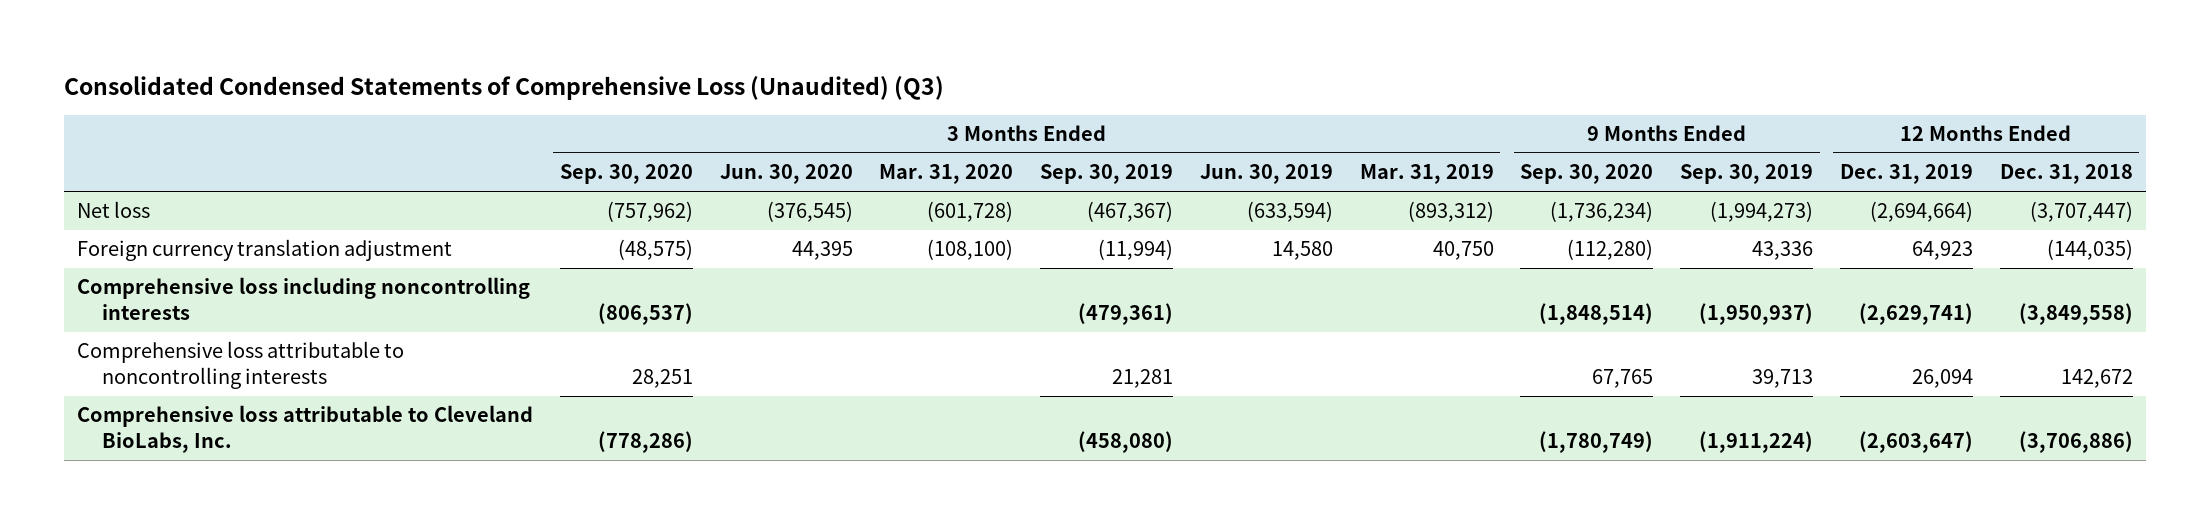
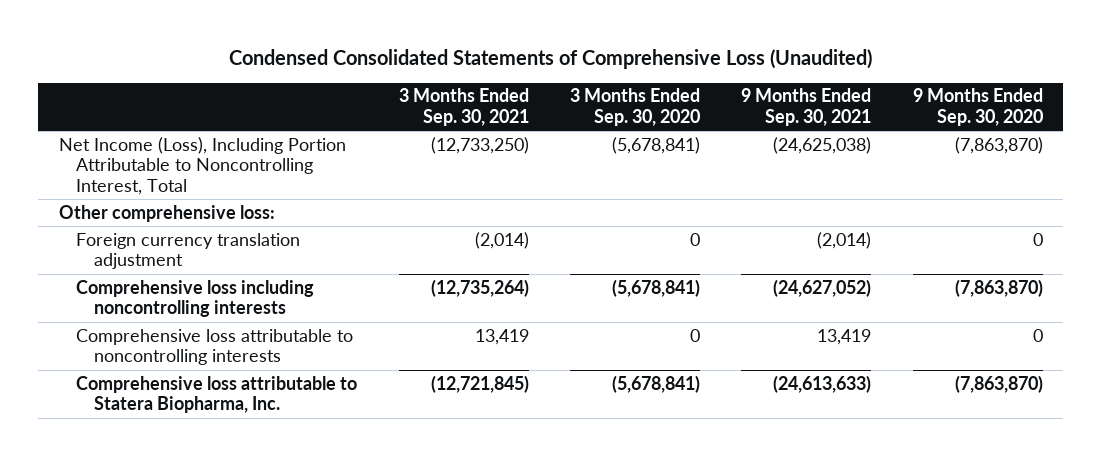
- Consolidated Condensed Statements of Comprehensive Loss (Unaudited) (Q3)
+ Condensed Consolidated Statements of Comprehensive Loss (Unaudited)
- | 3 Months Ended Sep. 30, 2020 | 3 Months Ended Jun. 30, 2020 | 3 Months Ended Mar. 31, 2020 | 3 Months Ended Sep. 30, 2019 | 3 Months Ended Jun. 30, 2019 | 3 Months Ended Mar. 31, 2019 | 9 Months Ended Sep. 30, 2020 | 9 Months Ended Sep. 30, 2019 | 12 Months Ended Dec. 31, 2019 | 12 Months Ended Dec. 31, 2018
+ | 3 Months Ended Sep. 30, 2021 | 3 Months Ended Sep. 30, 2020 | 9 Months Ended Sep. 30, 2021 | 9 Months Ended Sep. 30, 2020
- Net loss | (757,962) | (376,545) | (601,728) | (467,367) | (633,594) | (893,312) | (1,736,234) | (1,994,273) | (2,694,664) | (3,707,447)
- Foreign currency translation adjustment | (48,575) | 44,395 | (108,100) | (11,994) | 14,580 | 40,750 | (112,280) | 43,336 | 64,923 | (144,035)
- Comprehensive loss including noncontrolling interests | (806,537) | | | (479,361) | | | (1,848,514) | (1,950,937) | (2,629,741) | (3,849,558)
- Comprehensive loss attributable to noncontrolling interests | 28,251 | | | 21,281 | | | 67,765 | 39,713 | 26,094 | 142,672
- Comprehensive loss attributable to Cleveland BioLabs, Inc. | (778,286) | | | (458,080) | | | (1,780,749) | (1,911,224) | (2,603,647) | (3,706,886)
+ Net Income (Loss), Including Portion Attributable to Noncontrolling Interest, Total | (12,733,250) | (5,678,841) | (24,625,038) | (7,863,870)
+ Other comprehensive loss:
+ Foreign currency translation adjustment | (2,014) | 0 | (2,014) | 0
+ Comprehensive loss including noncontrolling interests | (12,735,264) | (5,678,841) | (24,627,052) | (7,863,870)
+ Comprehensive loss attributable to noncontrolling interests | 13,419 | 0 | 13,419 | 0
+ Comprehensive loss attributable to Statera Biopharma, Inc. | (12,721,845) | (5,678,841) | (24,613,633) | (7,863,870)

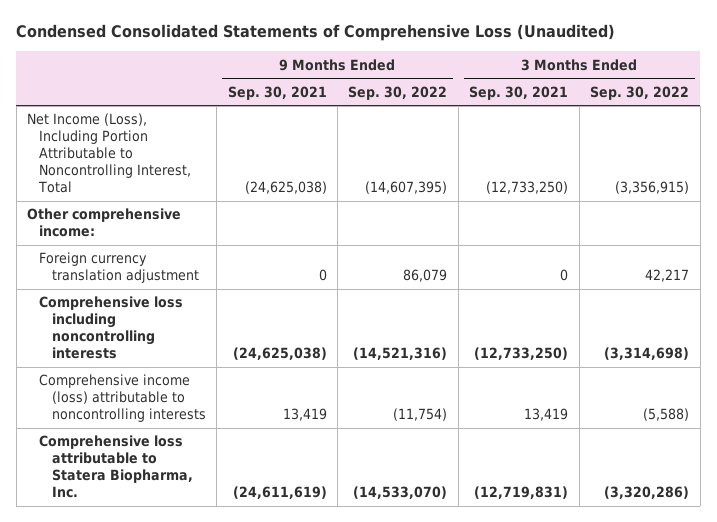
- | 3 Months Ended Sep. 30, 2021 | 3 Months Ended Sep. 30, 2020 | 9 Months Ended Sep. 30, 2021 | 9 Months Ended Sep. 30, 2020
+ | 9 Months Ended Sep. 30, 2021 | 9 Months Ended Sep. 30, 2022 | 3 Months Ended Sep. 30, 2021 | 3 Months Ended Sep. 30, 2022
- Other comprehensive loss:
- Foreign currency translation adjustment | (2,014) | 0 | (2,014) | 0
- Comprehensive loss including noncontrolling interests | (12,735,264) | (5,678,841) | (24,627,052) | (7,863,870)
- Comprehensive loss attributable to noncontrolling interests | 13,419 | 0 | 13,419 | 0
- Comprehensive loss attributable to Statera Biopharma, Inc. | (12,721,845) | (5,678,841) | (24,613,633) | (7,863,870)
+ Other comprehensive income:
+ Foreign currency translation adjustment | 0 | 86,079 | 0 | 42,217
+ Comprehensive loss including noncontrolling interests | (24,625,038) | (14,521,316) | (12,733,250) | (3,314,698)
+ Comprehensive income (loss) attributable to noncontrolling interests | 13,419 | (11,754) | 13,419 | (5,588)
+ Comprehensive loss attributable to Statera Biopharma, Inc. | (24,611,619) | (14,533,070) | (12,719,831) | (3,320,286)

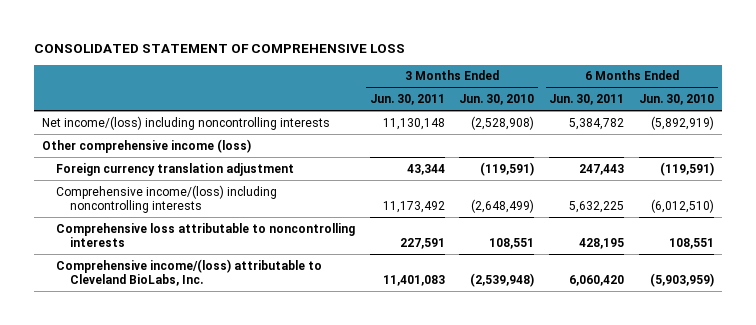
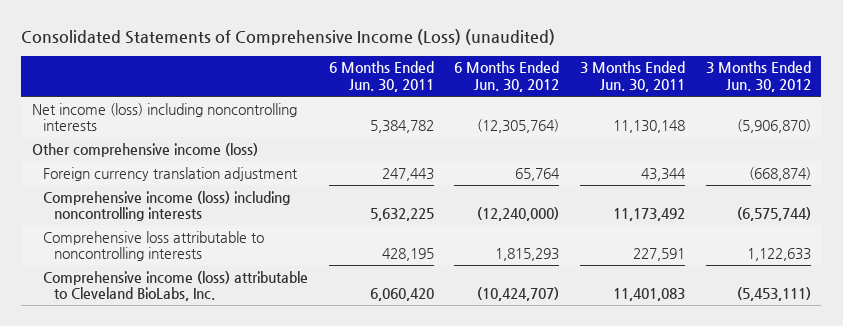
- CONSOLIDATED STATEMENT OF COMPREHENSIVE LOSS
+ Consolidated Statements of Comprehensive Income (Loss) (unaudited)
- | 3 Months Ended Jun. 30, 2011 | 3 Months Ended Jun. 30, 2010 | 6 Months Ended Jun. 30, 2011 | 6 Months Ended Jun. 30, 2010
+ | 6 Months Ended Jun. 30, 2011 | 6 Months Ended Jun. 30, 2012 | 3 Months Ended Jun. 30, 2011 | 3 Months Ended Jun. 30, 2012
- Net income/(loss) including noncontrolling interests | 11,130,148 | (2,528,908) | 5,384,782 | (5,892,919)
+ Net income (loss) including noncontrolling interests | 5,384,782 | (12,305,764) | 11,130,148 | (5,906,870)
- Comprehensive income/(loss) including noncontrolling interests | 11,173,492 | (2,648,499) | 5,632,225 | (6,012,510)
+ Comprehensive income (loss) including noncontrolling interests | 5,632,225 | (12,240,000) | 11,173,492 | (6,575,744)
- Comprehensive income/(loss) attributable to Cleveland BioLabs, Inc. | 11,401,083 | (2,539,948) | 6,060,420 | (5,903,959)
+ Comprehensive income (loss) attributable to Cleveland BioLabs, Inc. | 6,060,420 | (10,424,707) | 11,401,083 | (5,453,111)

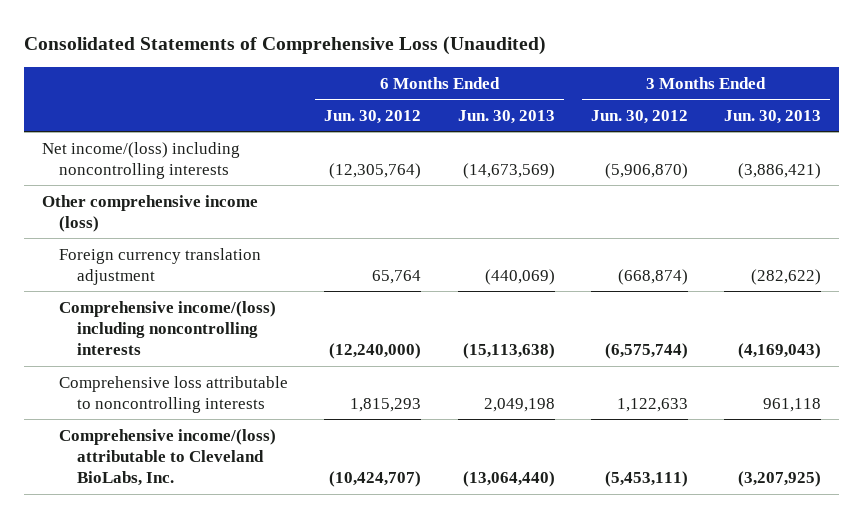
- Consolidated Statements of Comprehensive Income (Loss) (unaudited)
+ Consolidated Statements of Comprehensive Loss (Unaudited)
- | 6 Months Ended Jun. 30, 2011 | 6 Months Ended Jun. 30, 2012 | 3 Months Ended Jun. 30, 2011 | 3 Months Ended Jun. 30, 2012
+ | 6 Months Ended Jun. 30, 2012 | 6 Months Ended Jun. 30, 2013 | 3 Months Ended Jun. 30, 2012 | 3 Months Ended Jun. 30, 2013
- Net income (loss) including noncontrolling interests | 5,384,782 | (12,305,764) | 11,130,148 | (5,906,870)
+ Net income/(loss) including noncontrolling interests | (12,305,764) | (14,673,569) | (5,906,870) | (3,886,421)
- Comprehensive income (loss) including noncontrolling interests | 5,632,225 | (12,240,000) | 11,173,492 | (6,575,744)
+ Comprehensive income/(loss) including noncontrolling interests | (12,240,000) | (15,113,638) | (6,575,744) | (4,169,043)
- Comprehensive income (loss) attributable to Cleveland BioLabs, Inc. | 6,060,420 | (10,424,707) | 11,401,083 | (5,453,111)
+ Comprehensive income/(loss) attributable to Cleveland BioLabs, Inc. | (10,424,707) | (13,064,440) | (5,453,111) | (3,207,925)

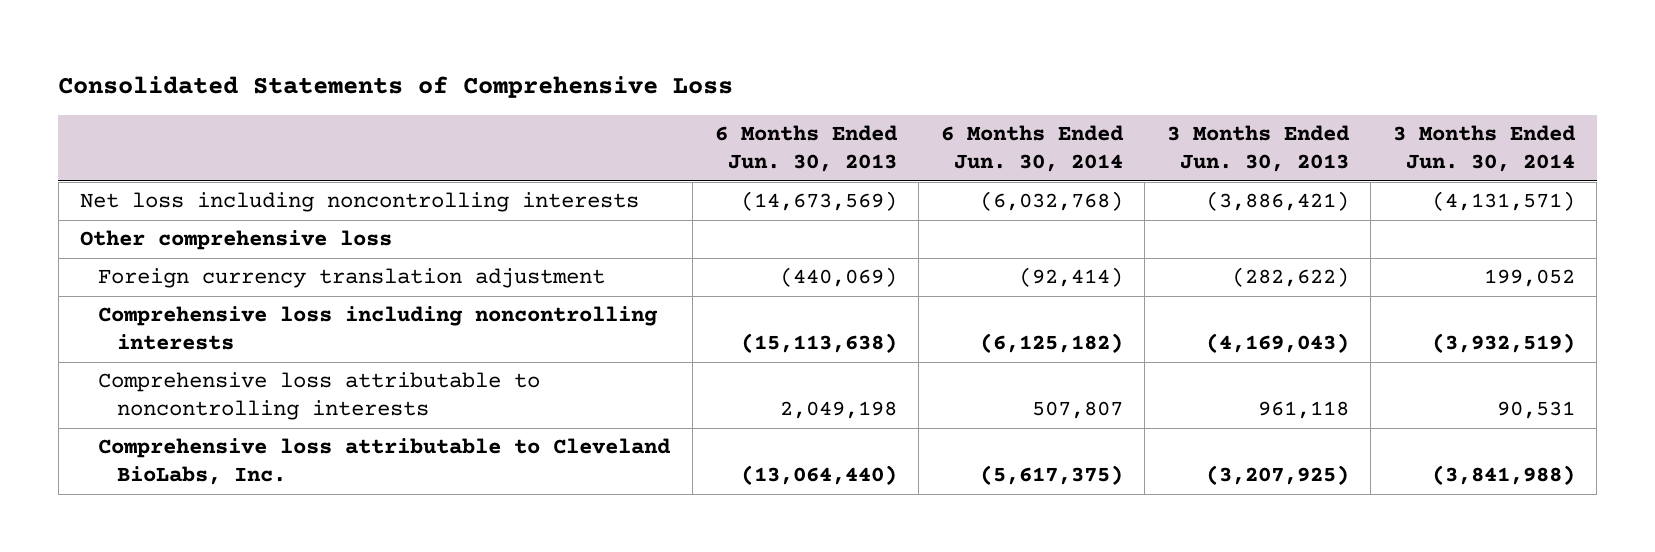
- Consolidated Statements of Comprehensive Loss (Unaudited)
+ Consolidated Statements of Comprehensive Loss
- | 6 Months Ended Jun. 30, 2012 | 6 Months Ended Jun. 30, 2013 | 3 Months Ended Jun. 30, 2012 | 3 Months Ended Jun. 30, 2013
+ | 6 Months Ended Jun. 30, 2013 | 6 Months Ended Jun. 30, 2014 | 3 Months Ended Jun. 30, 2013 | 3 Months Ended Jun. 30, 2014
- Net income/(loss) including noncontrolling interests | (12,305,764) | (14,673,569) | (5,906,870) | (3,886,421)
- Other comprehensive income (loss)
+ Net loss including noncontrolling interests | (14,673,569) | (6,032,768) | (3,886,421) | (4,131,571)
+ Other comprehensive loss
- Comprehensive income/(loss) including noncontrolling interests | (12,240,000) | (15,113,638) | (6,575,744) | (4,169,043)
+ Comprehensive loss including noncontrolling interests | (15,113,638) | (6,125,182) | (4,169,043) | (3,932,519)
- Comprehensive income/(loss) attributable to Cleveland BioLabs, Inc. | (10,424,707) | (13,064,440) | (5,453,111) | (3,207,925)
+ Comprehensive loss attributable to Cleveland BioLabs, Inc. | (13,064,440) | (5,617,375) | (3,207,925) | (3,841,988)

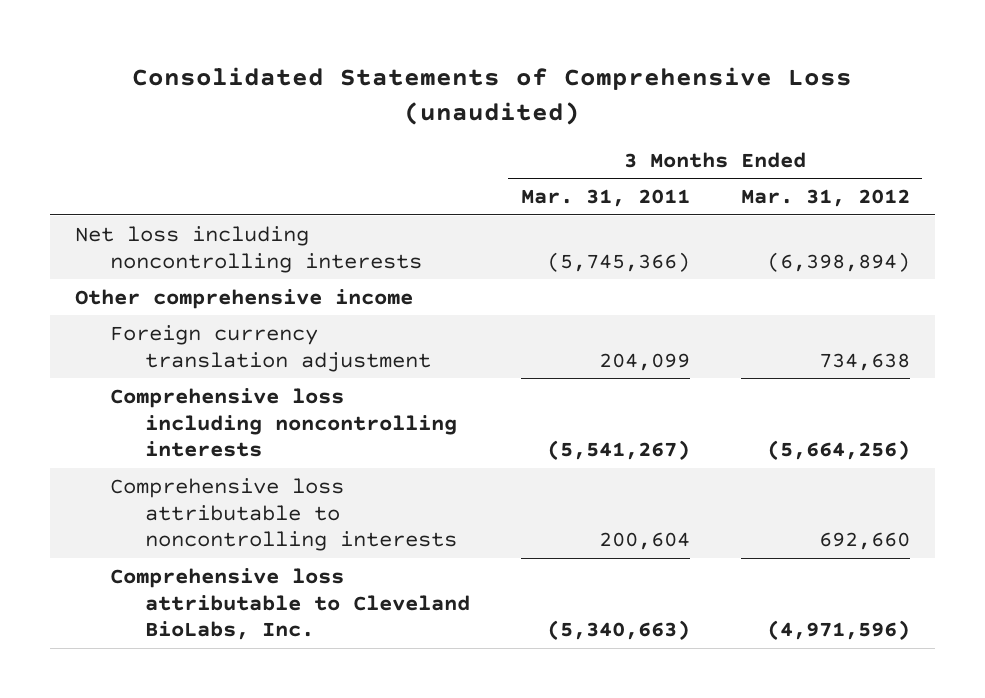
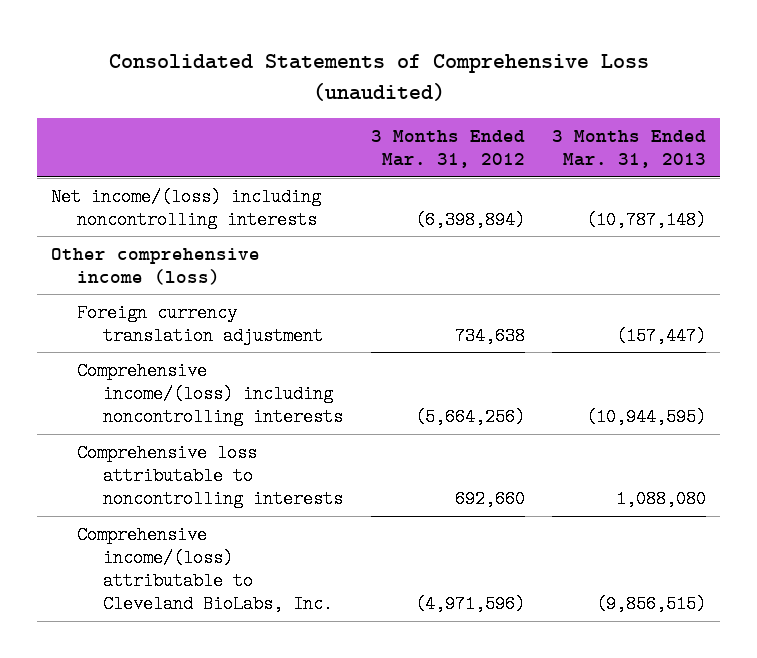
- | 3 Months Ended Mar. 31, 2011 | 3 Months Ended Mar. 31, 2012
+ | 3 Months Ended Mar. 31, 2012 | 3 Months Ended Mar. 31, 2013
- Net loss including noncontrolling interests | (5,745,366) | (6,398,894)
- Other comprehensive income
+ Net income/(loss) including noncontrolling interests | (6,398,894) | (10,787,148)
+ Other comprehensive income (loss)
- Comprehensive loss including noncontrolling interests | (5,541,267) | (5,664,256)
+ Comprehensive income/(loss) including noncontrolling interests | (5,664,256) | (10,944,595)
- Comprehensive loss attributable to Cleveland BioLabs, Inc. | (5,340,663) | (4,971,596)
+ Comprehensive income/(loss) attributable to Cleveland BioLabs, Inc. | (4,971,596) | (9,856,515)

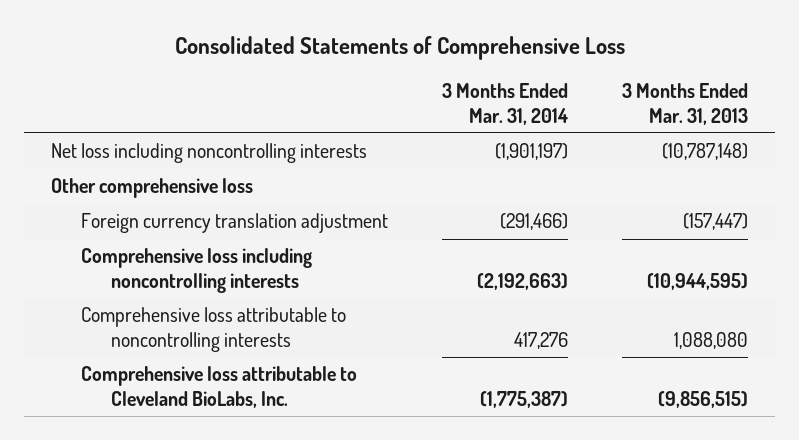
- Consolidated Statements of Comprehensive Loss (unaudited)
+ Consolidated Statements of Comprehensive Loss
- | 3 Months Ended Mar. 31, 2012 | 3 Months Ended Mar. 31, 2013
+ | 3 Months Ended Mar. 31, 2014 | 3 Months Ended Mar. 31, 2013
- Net income/(loss) including noncontrolling interests | (6,398,894) | (10,787,148)
- Other comprehensive income (loss)
+ Net loss including noncontrolling interests | (1,901,197) | (10,787,148)
+ Other comprehensive loss
- Comprehensive income/(loss) including noncontrolling interests | (5,664,256) | (10,944,595)
+ Comprehensive loss including noncontrolling interests | (2,192,663) | (10,944,595)
- Comprehensive income/(loss) attributable to Cleveland BioLabs, Inc. | (4,971,596) | (9,856,515)
+ Comprehensive loss attributable to Cleveland BioLabs, Inc. | (1,775,387) | (9,856,515)

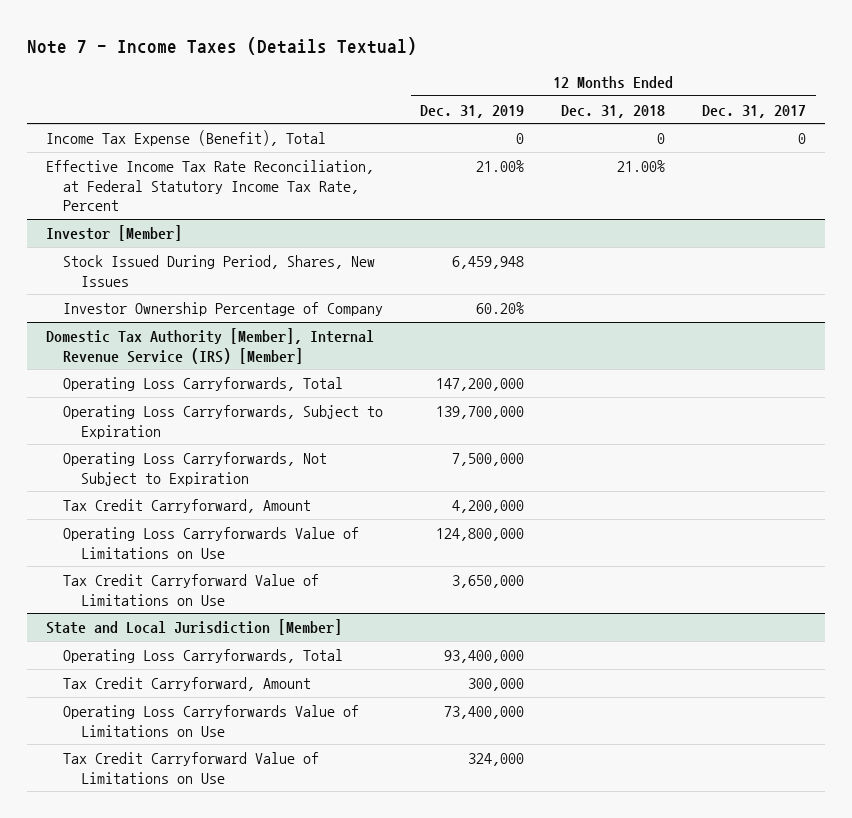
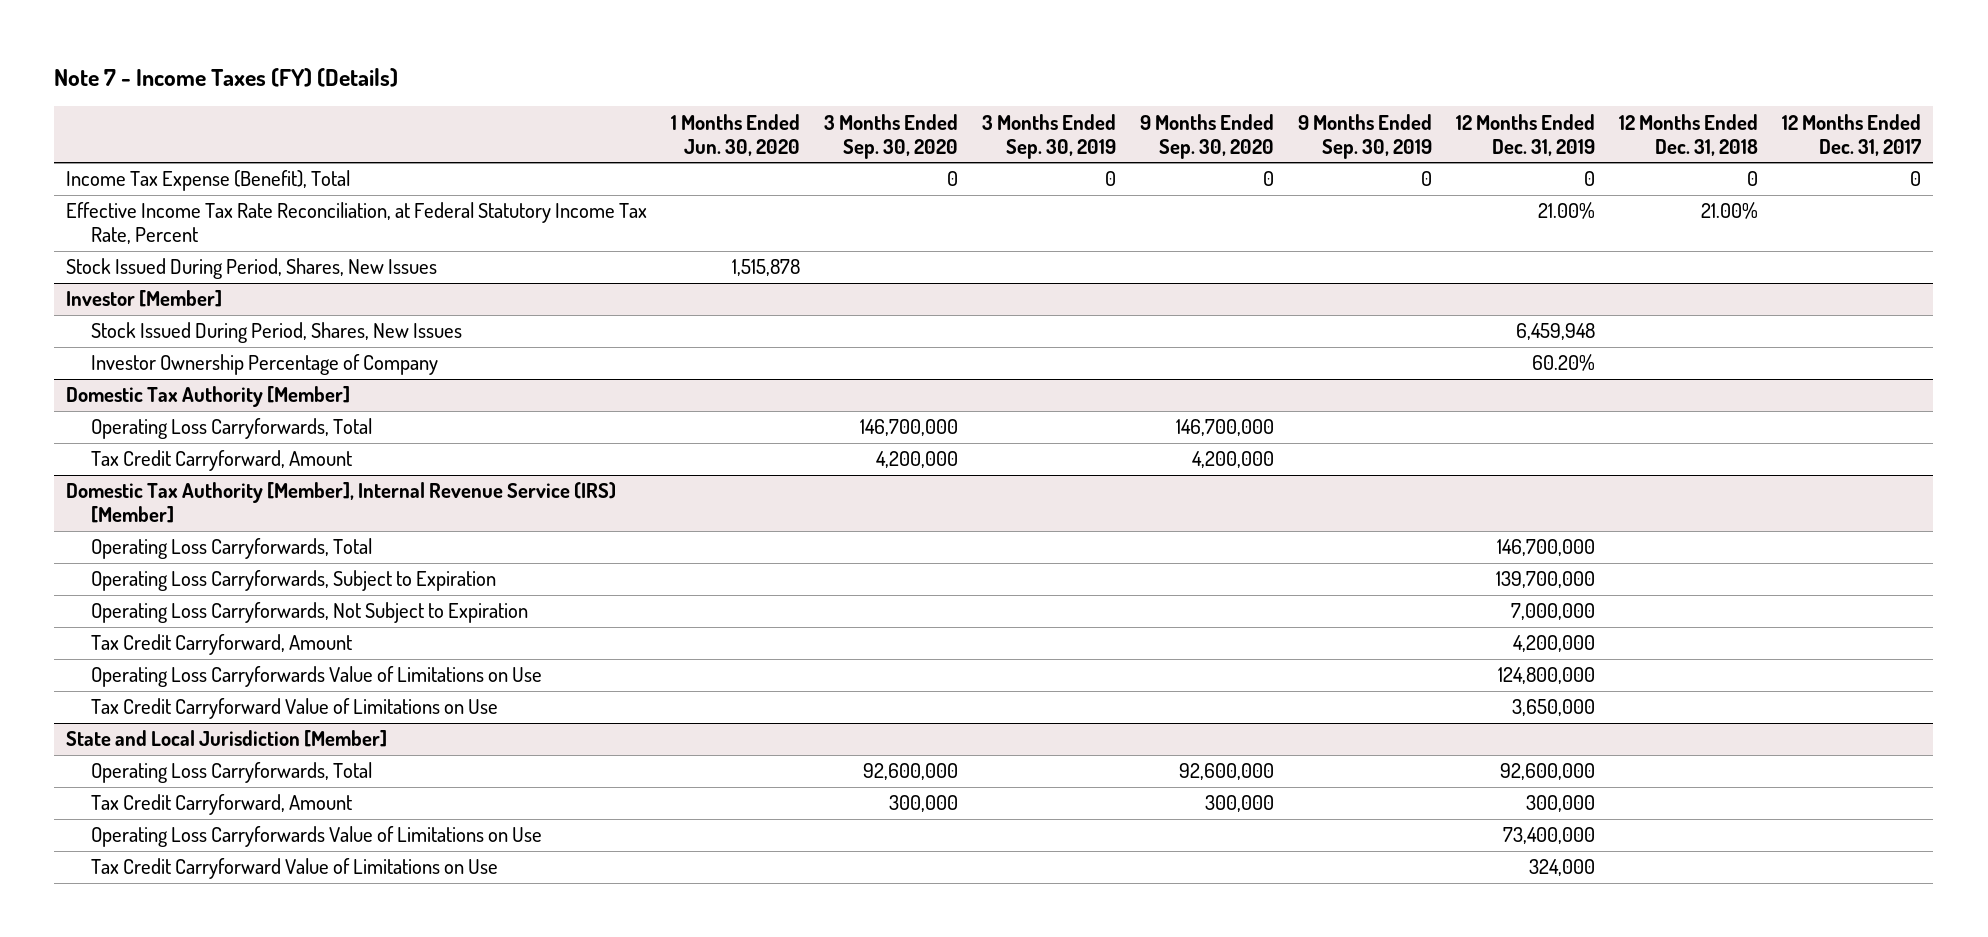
- Note 7 - Income Taxes (Details Textual)
+ Note 7 - Income Taxes (FY) (Details)
- | 12 Months Ended Dec. 31, 2019 | 12 Months Ended Dec. 31, 2018 | 12 Months Ended Dec. 31, 2017
+ | 1 Months Ended Jun. 30, 2020 | 3 Months Ended Sep. 30, 2020 | 3 Months Ended Sep. 30, 2019 | 9 Months Ended Sep. 30, 2020 | 9 Months Ended Sep. 30, 2019 | 12 Months Ended Dec. 31, 2019 | 12 Months Ended Dec. 31, 2018 | 12 Months Ended Dec. 31, 2017
+ Stock Issued During Period, Shares, New Issues | 1,515,878 | | | | | | |
+ Domestic Tax Authority [Member]
+ Operating Loss Carryforwards, Total | | 146,700,000 | | 146,700,000 | | | |
+ Tax Credit Carryforward, Amount | | 4,200,000 | | 4,200,000 | | | |
@ Domestic Tax Authority [Member], Internal Revenue Service (IRS) [Member]
- Operating Loss Carryforwards, Total | 147,200,000 | |
+ Operating Loss Carryforwards, Total | | | | | | 146,700,000 | |
- Operating Loss Carryforwards, Not Subject to Expiration | 7,500,000 | |
+ Operating Loss Carryforwards, Not Subject to Expiration | | | | | | 7,000,000 | |
@ State and Local Jurisdiction [Member]
- Operating Loss Carryforwards, Total | 93,400,000 | |
+ Operating Loss Carryforwards, Total | | 92,600,000 | | 92,600,000 | | 92,600,000 | |

